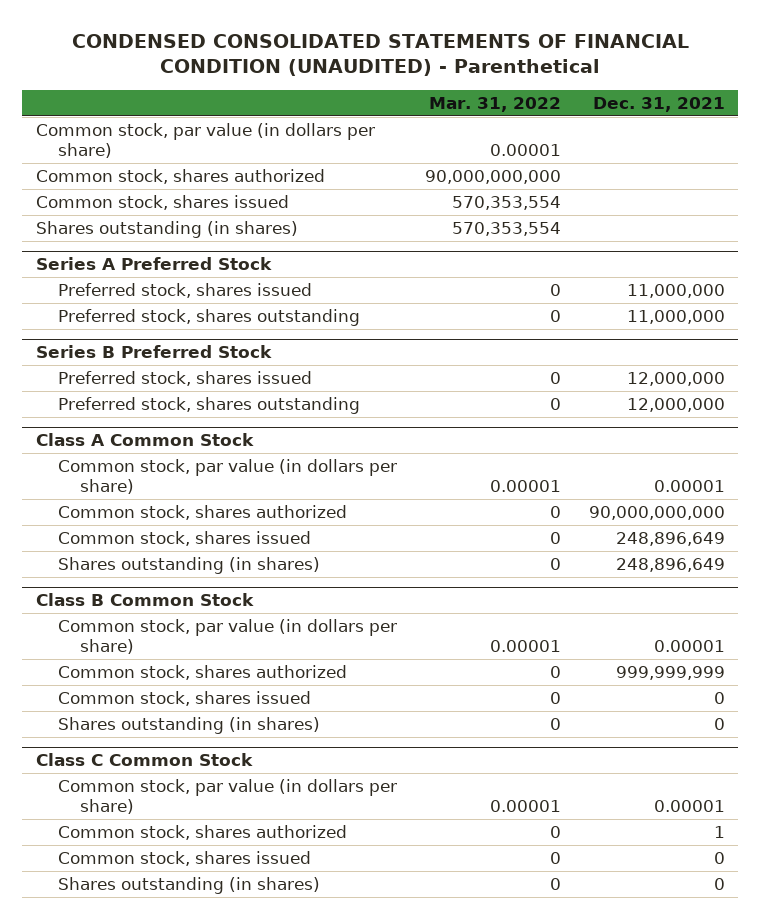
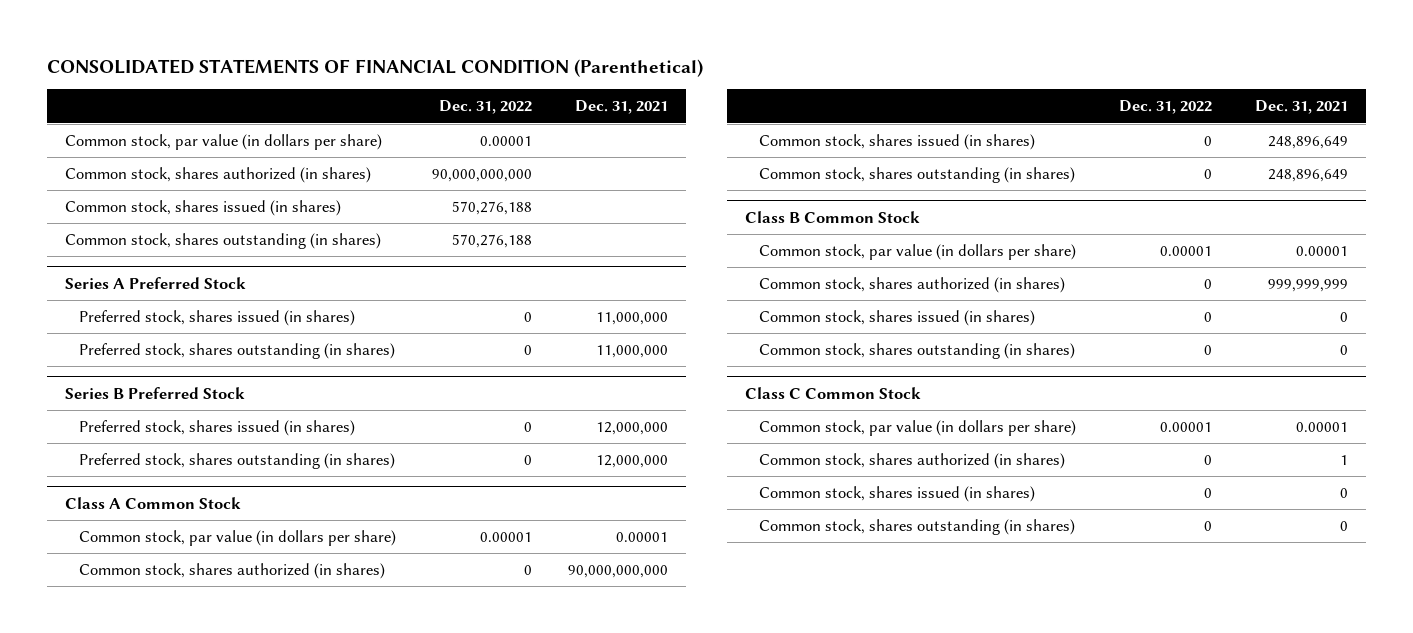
- CONDENSED CONSOLIDATED STATEMENTS OF FINANCIAL CONDITION (UNAUDITED) - Parenthetical
+ CONSOLIDATED STATEMENTS OF FINANCIAL CONDITION (Parenthetical)
- | Mar. 31, 2022 | Dec. 31, 2021
+ | Dec. 31, 2022 | Dec. 31, 2021
- Common stock, shares authorized | 90,000,000,000 |
- Common stock, shares issued | 570,353,554 |
- Shares outstanding (in shares) | 570,353,554 |
+ Common stock, shares authorized (in shares) | 90,000,000,000 |
+ Common stock, shares issued (in shares) | 570,276,188 |
+ Common stock, shares outstanding (in shares) | 570,276,188 |
@ Series A Preferred Stock
- Preferred stock, shares issued | 0 | 11,000,000
- Preferred stock, shares outstanding | 0 | 11,000,000
+ Preferred stock, shares issued (in shares) | 0 | 11,000,000
+ Preferred stock, shares outstanding (in shares) | 0 | 11,000,000
@ Series B Preferred Stock
- Preferred stock, shares issued | 0 | 12,000,000
- Preferred stock, shares outstanding | 0 | 12,000,000
+ Preferred stock, shares issued (in shares) | 0 | 12,000,000
+ Preferred stock, shares outstanding (in shares) | 0 | 12,000,000
@ Class A Common Stock
- Common stock, shares authorized | 0 | 90,000,000,000
- Common stock, shares issued | 0 | 248,896,649
- Shares outstanding (in shares) | 0 | 248,896,649
+ Common stock, shares authorized (in shares) | 0 | 90,000,000,000
+ Common stock, shares issued (in shares) | 0 | 248,896,649
+ Common stock, shares outstanding (in shares) | 0 | 248,896,649
@ Class B Common Stock
- Common stock, shares authorized | 0 | 999,999,999
- Common stock, shares issued | 0 | 0
- Shares outstanding (in shares) | 0 | 0
+ Common stock, shares authorized (in shares) | 0 | 999,999,999
+ Common stock, shares issued (in shares) | 0 | 0
+ Common stock, shares outstanding (in shares) | 0 | 0
@ Class C Common Stock
- Common stock, shares authorized | 0 | 1
- Common stock, shares issued | 0 | 0
- Shares outstanding (in shares) | 0 | 0
+ Common stock, shares authorized (in shares) | 0 | 1
+ Common stock, shares issued (in shares) | 0 | 0
+ Common stock, shares outstanding (in shares) | 0 | 0

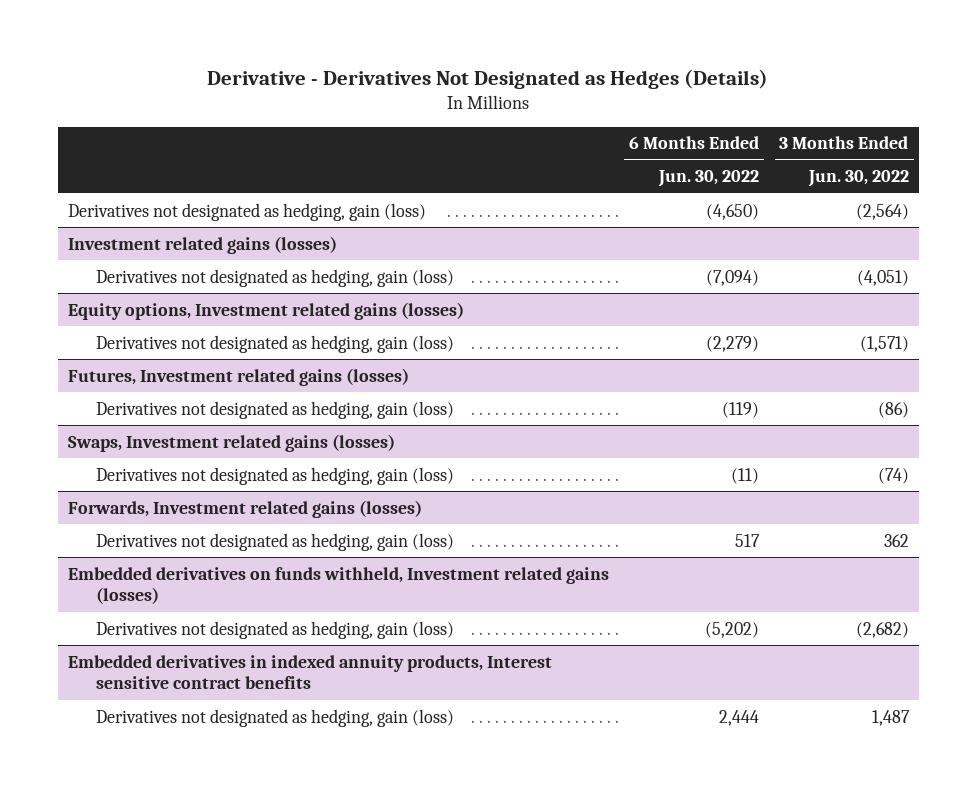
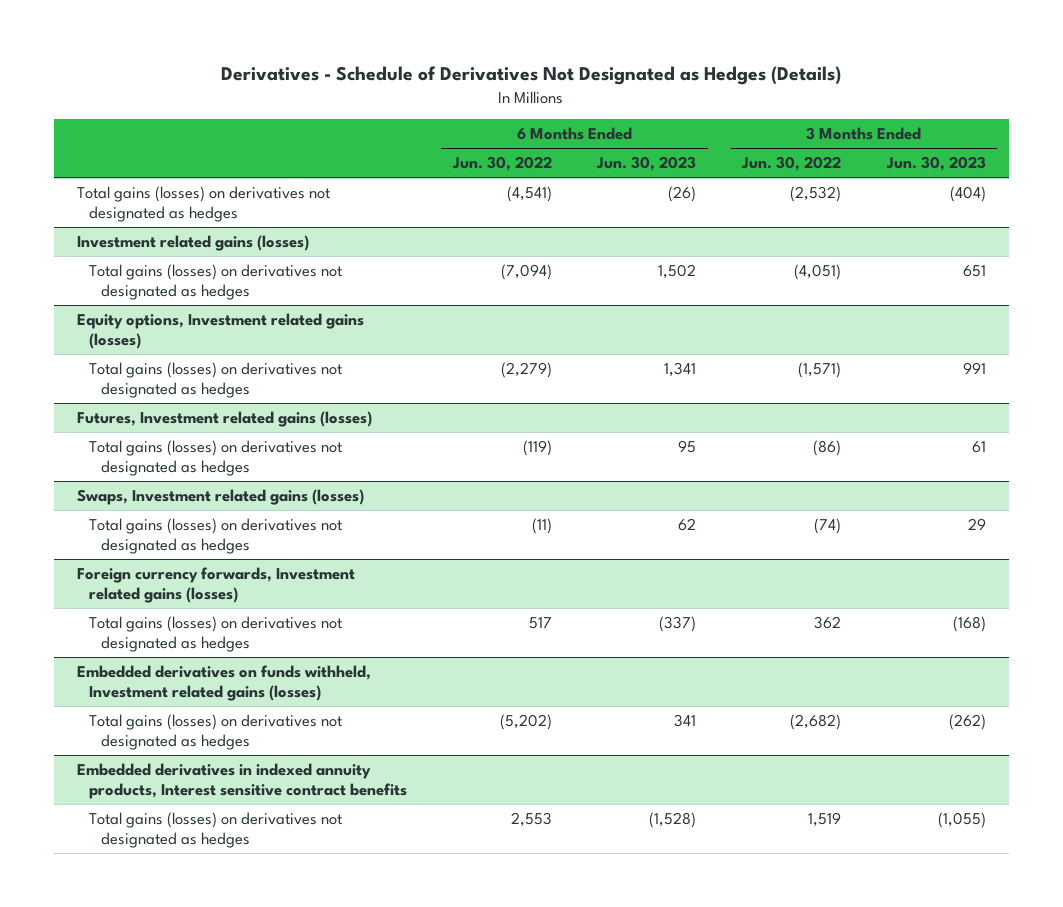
- Derivative - Derivatives Not Designated as Hedges (Details)
+ Derivatives - Schedule of Derivatives Not Designated as Hedges (Details)
- | 6 Months Ended Jun. 30, 2022 | 3 Months Ended Jun. 30, 2022
+ | 6 Months Ended Jun. 30, 2022 | 6 Months Ended Jun. 30, 2023 | 3 Months Ended Jun. 30, 2022 | 3 Months Ended Jun. 30, 2023
- Derivatives not designated as hedging, gain (loss) | (4,650) | (2,564)
+ Total gains (losses) on derivatives not designated as hedges | (4,541) | (26) | (2,532) | (404)
@ Investment related gains (losses)
- Derivatives not designated as hedging, gain (loss) | (7,094) | (4,051)
+ Total gains (losses) on derivatives not designated as hedges | (7,094) | 1,502 | (4,051) | 651
@ Equity options, Investment related gains (losses)
- Derivatives not designated as hedging, gain (loss) | (2,279) | (1,571)
+ Total gains (losses) on derivatives not designated as hedges | (2,279) | 1,341 | (1,571) | 991
@ Futures, Investment related gains (losses)
- Derivatives not designated as hedging, gain (loss) | (119) | (86)
+ Total gains (losses) on derivatives not designated as hedges | (119) | 95 | (86) | 61
@ Swaps, Investment related gains (losses)
- Derivatives not designated as hedging, gain (loss) | (11) | (74)
- Forwards, Investment related gains (losses)
- Derivatives not designated as hedging, gain (loss) | 517 | 362
@ Swaps, Investment related gains (losses)
+ Total gains (losses) on derivatives not designated as hedges | (11) | 62 | (74) | 29
+ Foreign currency forwards, Investment related gains (losses)
+ Total gains (losses) on derivatives not designated as hedges | 517 | (337) | 362 | (168)
@ Embedded derivatives on funds withheld, Investment related gains (losses)
- Derivatives not designated as hedging, gain (loss) | (5,202) | (2,682)
+ Total gains (losses) on derivatives not designated as hedges | (5,202) | 341 | (2,682) | (262)
@ Embedded derivatives in indexed annuity products, Interest sensitive contract benefits
- Derivatives not designated as hedging, gain (loss) | 2,444 | 1,487
+ Total gains (losses) on derivatives not designated as hedges | 2,553 | (1,528) | 1,519 | (1,055)

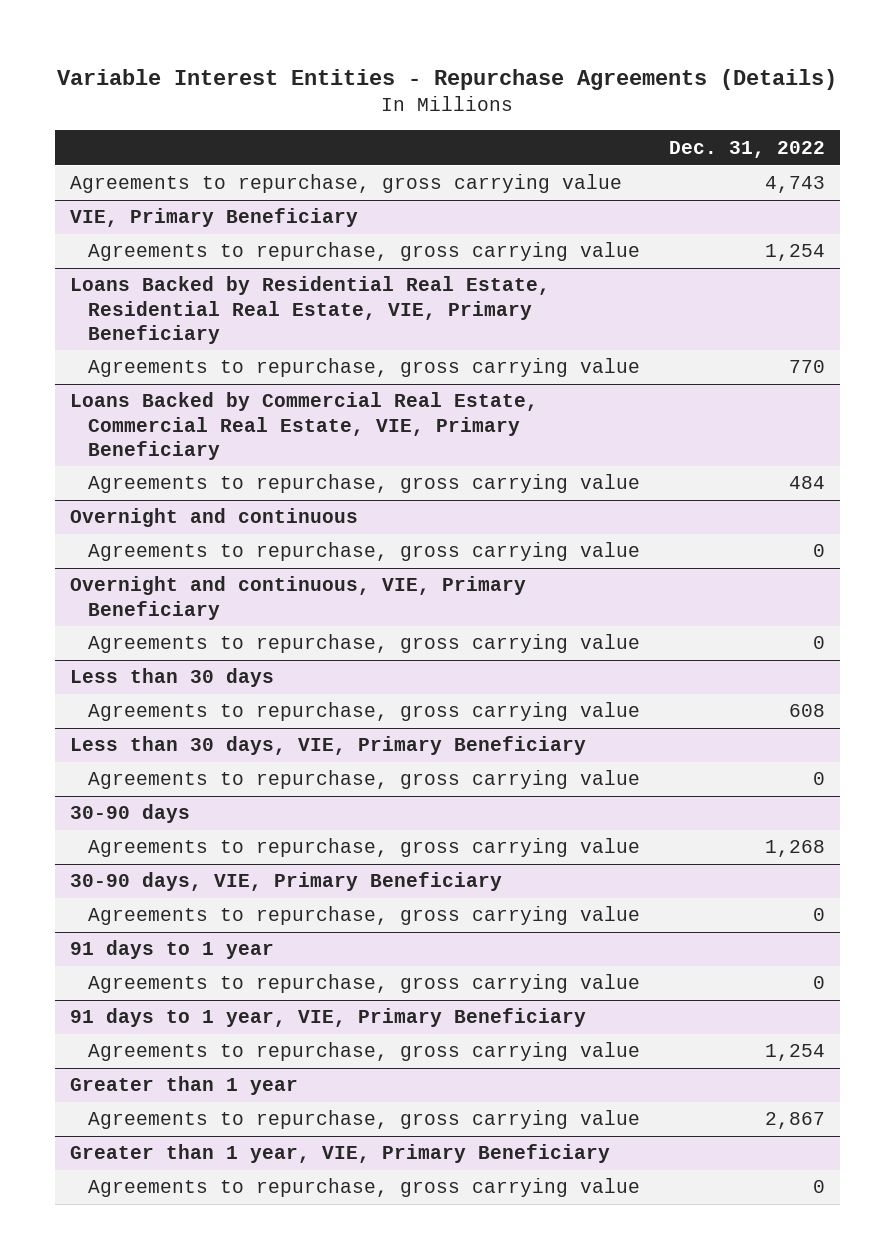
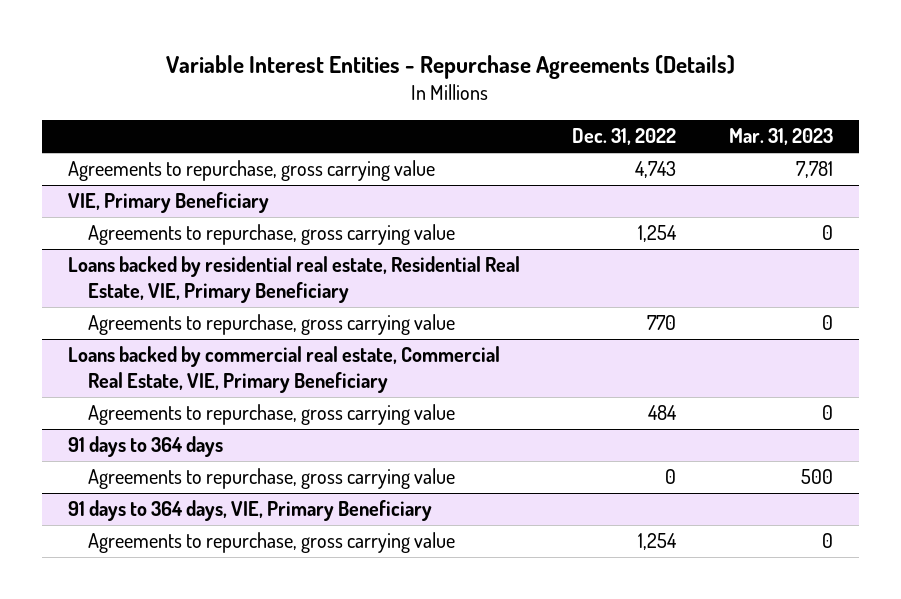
- | Dec. 31, 2022
+ | Dec. 31, 2022 | Mar. 31, 2023
- Loans Backed by Residential Real Estate, Residential Real Estate, VIE, Primary Beneficiary
+ Loans backed by residential real estate, Residential Real Estate, VIE, Primary Beneficiary
- Loans Backed by Commercial Real Estate, Commercial Real Estate, VIE, Primary Beneficiary
+ Loans backed by commercial real estate, Commercial Real Estate, VIE, Primary Beneficiary
- Overnight and continuous
- Agreements to repurchase, gross carrying value | 0
- Overnight and continuous, VIE, Primary Beneficiary
- Agreements to repurchase, gross carrying value | 0
- Less than 30 days
- Agreements to repurchase, gross carrying value | 608
- Less than 30 days, VIE, Primary Beneficiary
- Agreements to repurchase, gross carrying value | 0
- 30-90 days
- Agreements to repurchase, gross carrying value | 1,268
- 30-90 days, VIE, Primary Beneficiary
- Agreements to repurchase, gross carrying value | 0
- 91 days to 1 year
+ 91 days to 364 days
- 91 days to 1 year, VIE, Primary Beneficiary
+ 91 days to 364 days, VIE, Primary Beneficiary
- Greater than 1 year
- Agreements to repurchase, gross carrying value | 2,867
- Greater than 1 year, VIE, Primary Beneficiary
- Agreements to repurchase, gross carrying value | 0

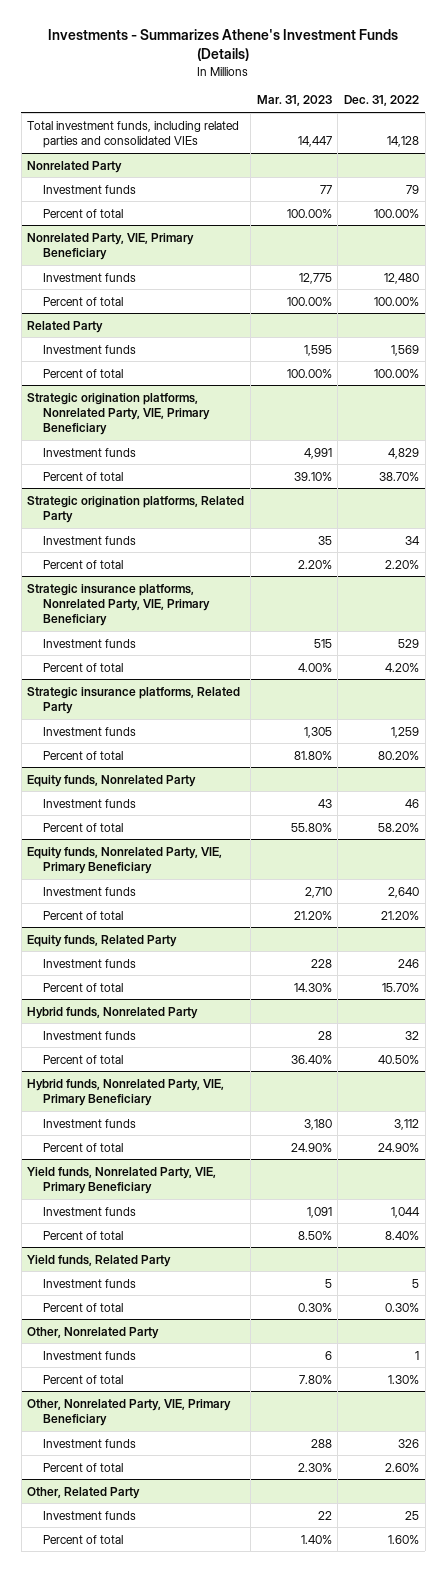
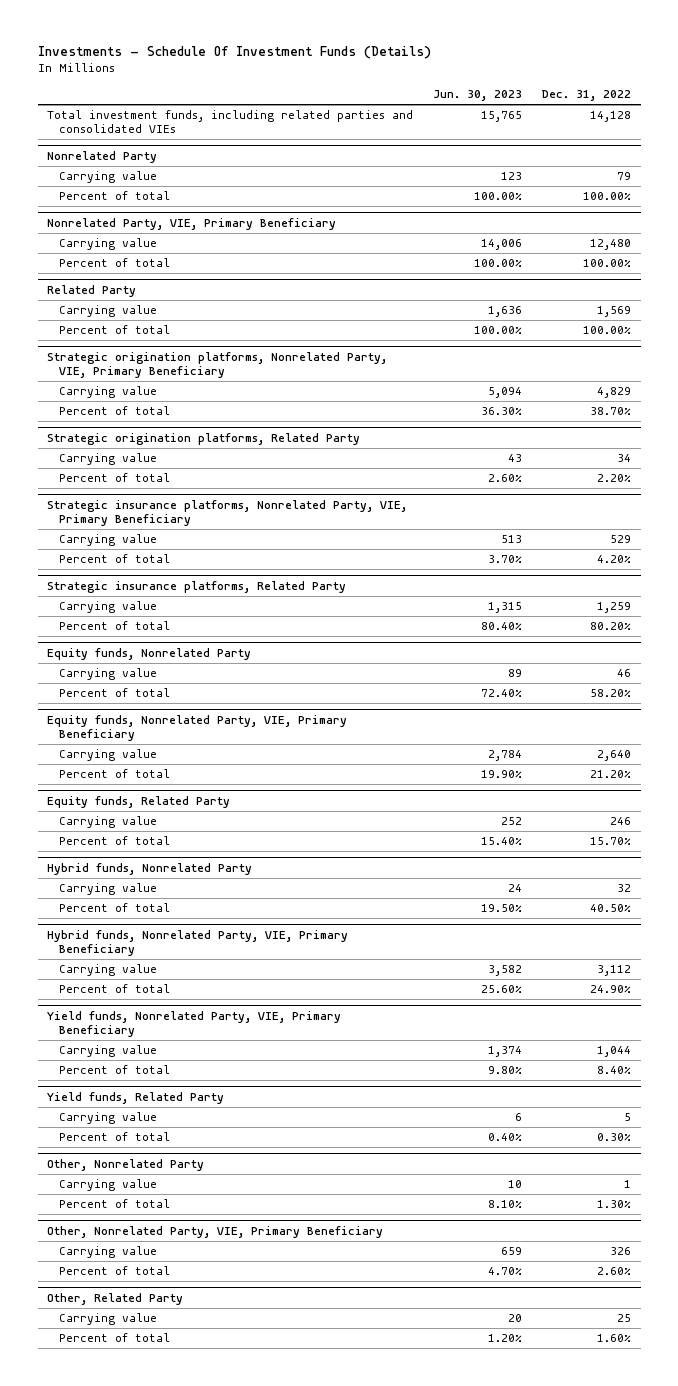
- Investments - Summarizes Athene's Investment Funds (Details)
+ Investments - Schedule Of Investment Funds (Details)
- | Mar. 31, 2023 | Dec. 31, 2022
+ | Jun. 30, 2023 | Dec. 31, 2022
@ Nonrelated Party
- Investment funds | 77 | 79
+ Carrying value | 123 | 79
@ Nonrelated Party, VIE, Primary Beneficiary
- Investment funds | 12,775 | 12,480
+ Carrying value | 14,006 | 12,480
@ Related Party
- Investment funds | 1,595 | 1,569
+ Carrying value | 1,636 | 1,569
@ Strategic origination platforms, Nonrelated Party, VIE, Primary Beneficiary
- Investment funds | 4,991 | 4,829
+ Carrying value | 5,094 | 4,829
@ Strategic origination platforms, Related Party
- Investment funds | 35 | 34
+ Carrying value | 43 | 34
@ Strategic insurance platforms, Nonrelated Party, VIE, Primary Beneficiary
- Investment funds | 515 | 529
+ Carrying value | 513 | 529
@ Strategic insurance platforms, Related Party
- Investment funds | 1,305 | 1,259
+ Carrying value | 1,315 | 1,259
@ Equity funds, Nonrelated Party
- Investment funds | 43 | 46
+ Carrying value | 89 | 46
@ Equity funds, Nonrelated Party, VIE, Primary Beneficiary
- Investment funds | 2,710 | 2,640
+ Carrying value | 2,784 | 2,640
@ Equity funds, Related Party
- Investment funds | 228 | 246
+ Carrying value | 252 | 246
@ Hybrid funds, Nonrelated Party
- Investment funds | 28 | 32
+ Carrying value | 24 | 32
@ Hybrid funds, Nonrelated Party, VIE, Primary Beneficiary
- Investment funds | 3,180 | 3,112
+ Carrying value | 3,582 | 3,112
@ Yield funds, Nonrelated Party, VIE, Primary Beneficiary
- Investment funds | 1,091 | 1,044
+ Carrying value | 1,374 | 1,044
@ Yield funds, Related Party
- Investment funds | 5 | 5
+ Carrying value | 6 | 5
@ Other, Nonrelated Party
- Investment funds | 6 | 1
+ Carrying value | 10 | 1
@ Other, Nonrelated Party, VIE, Primary Beneficiary
- Investment funds | 288 | 326
+ Carrying value | 659 | 326
@ Other, Related Party
- Investment funds | 22 | 25
+ Carrying value | 20 | 25

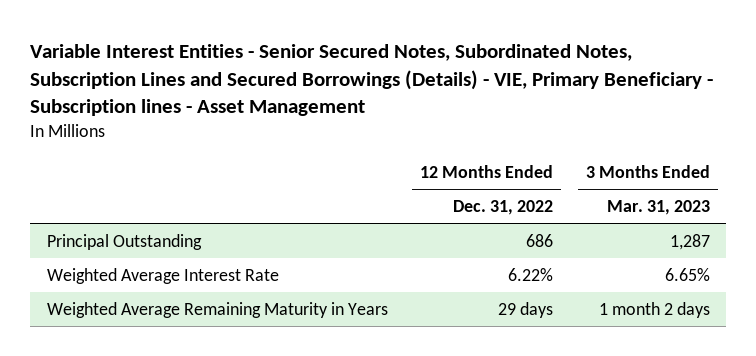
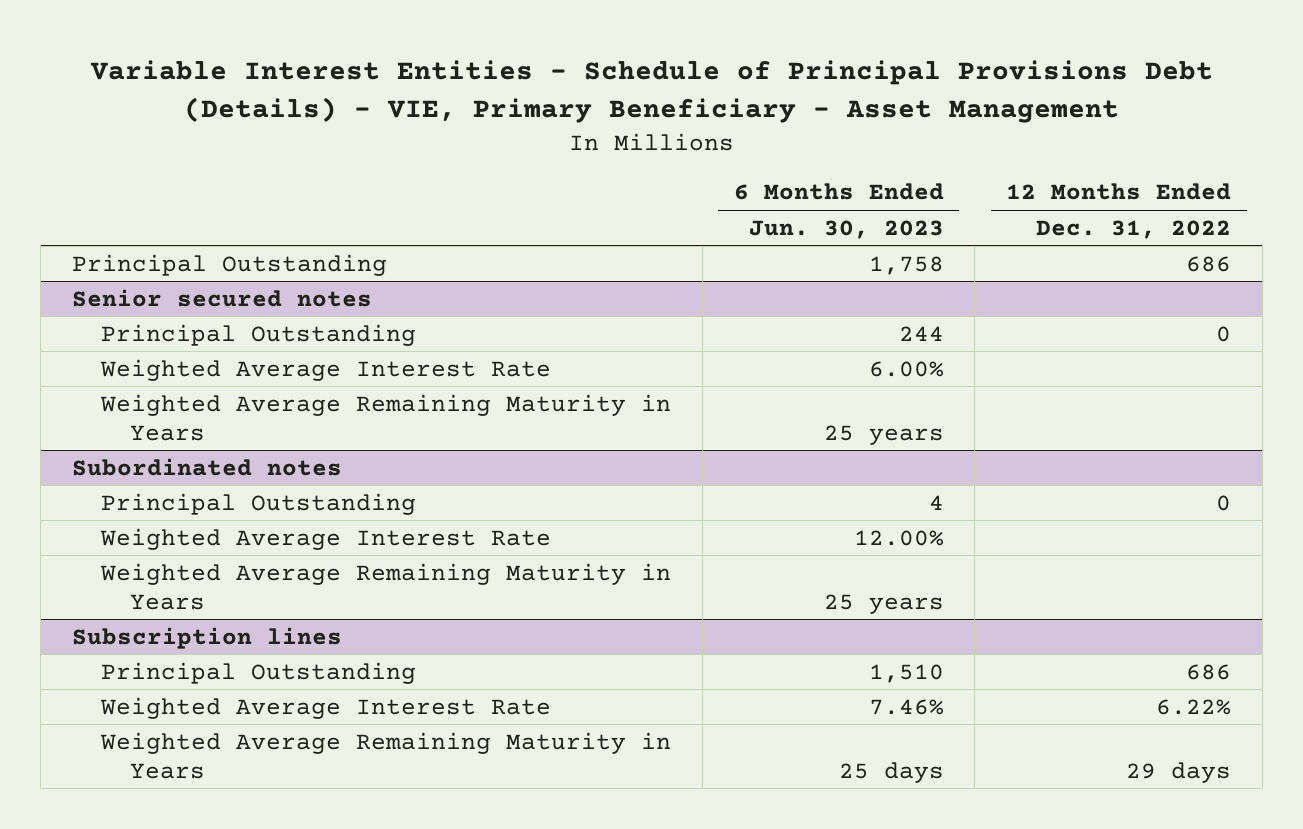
- Variable Interest Entities - Senior Secured Notes, Subordinated Notes, Subscription Lines and Secured Borrowings (Details) - VIE, Primary Beneficiary - Subscription lines - Asset Management
+ Variable Interest Entities - Schedule of Principal Provisions Debt (Details) - VIE, Primary Beneficiary - Asset Management
- | 12 Months Ended Dec. 31, 2022 | 3 Months Ended Mar. 31, 2023
+ | 6 Months Ended Jun. 30, 2023 | 12 Months Ended Dec. 31, 2022
+ Senior secured notes
+ Principal Outstanding | 244 | 0
+ Weighted Average Interest Rate | 6.00% |
+ Weighted Average Remaining Maturity in Years | 25 years |
+ Subordinated notes
+ Principal Outstanding | 4 | 0
+ Weighted Average Interest Rate | 12.00% |
+ Weighted Average Remaining Maturity in Years | 25 years |
+ Subscription lines
+ Principal Outstanding | 1,510 | 686

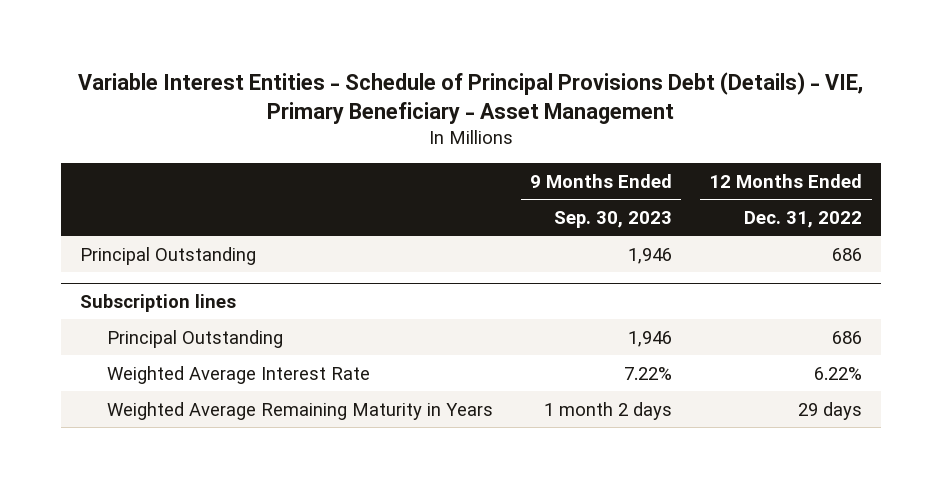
- | 6 Months Ended Jun. 30, 2023 | 12 Months Ended Dec. 31, 2022
+ | 9 Months Ended Sep. 30, 2023 | 12 Months Ended Dec. 31, 2022
- Senior secured notes
- Principal Outstanding | 244 | 0
- Weighted Average Interest Rate | 6.00% |
- Weighted Average Remaining Maturity in Years | 25 years |
- Subordinated notes
- Principal Outstanding | 4 | 0
- Weighted Average Interest Rate | 12.00% |
- Weighted Average Remaining Maturity in Years | 25 years |

